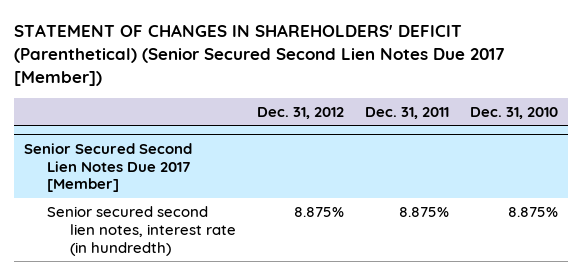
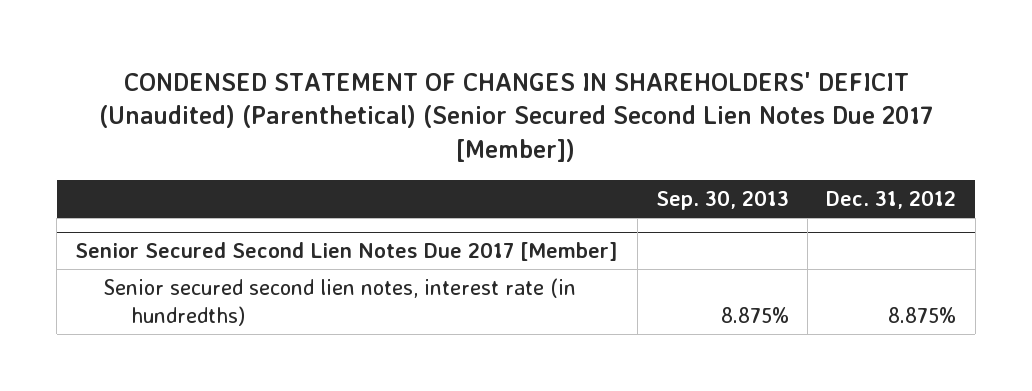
- STATEMENT OF CHANGES IN SHAREHOLDERS' DEFICIT (Parenthetical) (Senior Secured Second Lien Notes Due 2017 [Member])
+ CONDENSED STATEMENT OF CHANGES IN SHAREHOLDERS' DEFICIT (Unaudited) (Parenthetical) (Senior Secured Second Lien Notes Due 2017 [Member])
- | Dec. 31, 2012 | Dec. 31, 2011 | Dec. 31, 2010
+ | Sep. 30, 2013 | Dec. 31, 2012
@ Senior Secured Second Lien Notes Due 2017 [Member]
- Senior secured second lien notes, interest rate (in hundredth) | 8.875% | 8.875% | 8.875%
+ Senior secured second lien notes, interest rate (in hundredths) | 8.875% | 8.875%

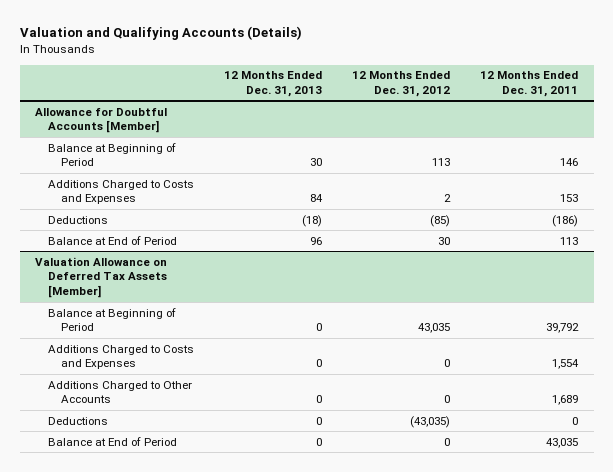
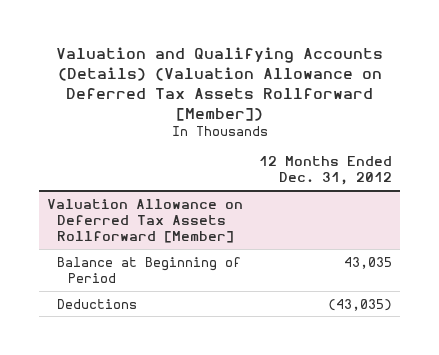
- Valuation and Qualifying Accounts (Details)
+ Valuation and Qualifying Accounts (Details) (Valuation Allowance on Deferred Tax Assets Rollforward [Member])
- | 12 Months Ended Dec. 31, 2013 | 12 Months Ended Dec. 31, 2012 | 12 Months Ended Dec. 31, 2011
+ | 12 Months Ended Dec. 31, 2012
- Allowance for Doubtful Accounts [Member]
- Balance at Beginning of Period | 30 | 113 | 146
- Additions Charged to Costs and Expenses | 84 | 2 | 153
- Deductions | (18) | (85) | (186)
- Balance at End of Period | 96 | 30 | 113
- Valuation Allowance on Deferred Tax Assets [Member]
+ Valuation Allowance on Deferred Tax Assets Rollforward [Member]
- Additions Charged to Costs and Expenses | 0 | 0 | 1,554
- Additions Charged to Other Accounts | 0 | 0 | 1,689
- Balance at End of Period | 0 | 0 | 43,035

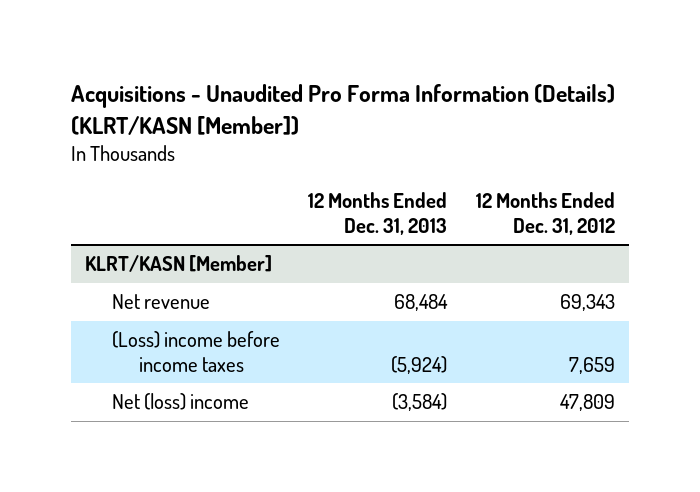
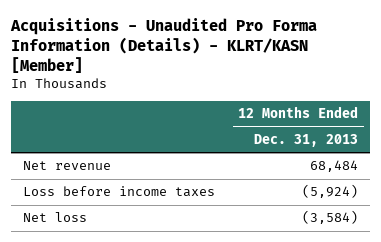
- Acquisitions - Unaudited Pro Forma Information (Details) (KLRT/KASN [Member])
+ Acquisitions - Unaudited Pro Forma Information (Details) - KLRT/KASN [Member]
- | 12 Months Ended Dec. 31, 2013 | 12 Months Ended Dec. 31, 2012
+ | 12 Months Ended Dec. 31, 2013
- KLRT/KASN [Member]
- (Loss) income before income taxes | (5,924) | 7,659
- Net (loss) income | (3,584) | 47,809
+ Loss before income taxes | (5,924)
+ Net loss | (3,584)

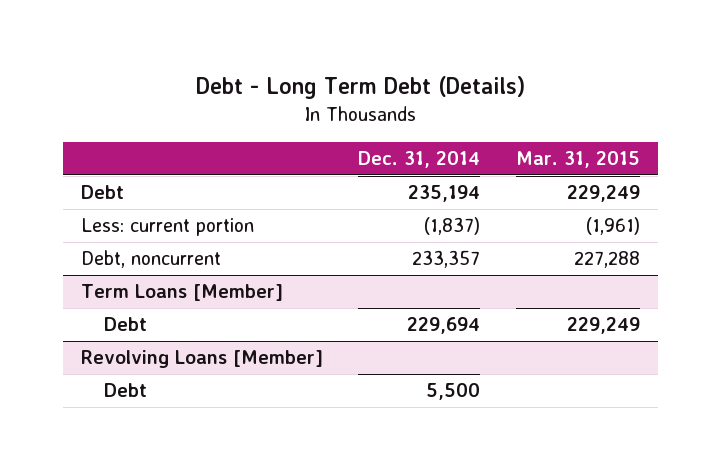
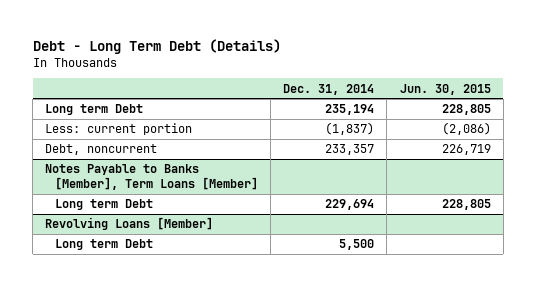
- | Dec. 31, 2014 | Mar. 31, 2015
+ | Dec. 31, 2014 | Jun. 30, 2015
- Debt | 235,194 | 229,249
+ Long term Debt | 235,194 | 228,805
- Term Loans [Member]
- Debt | 229,694 | 229,249
+ Notes Payable to Banks [Member], Term Loans [Member]
+ Long term Debt | 229,694 | 228,805
@ Revolving Loans [Member]
- Debt | 5,500 |
+ Long term Debt | 5,500 |

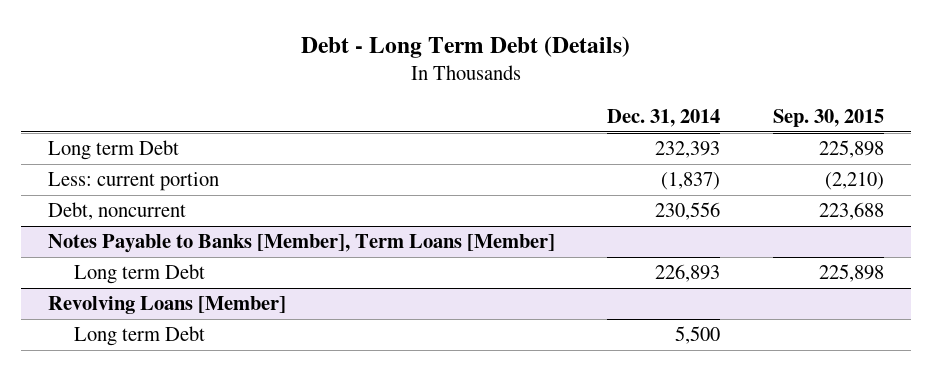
- | Dec. 31, 2014 | Jun. 30, 2015
+ | Dec. 31, 2014 | Sep. 30, 2015
- Long term Debt | 235,194 | 228,805
+ Long term Debt | 232,393 | 225,898
- Debt, noncurrent | 233,357 | 226,719
+ Debt, noncurrent | 230,556 | 223,688
@ Notes Payable to Banks [Member], Term Loans [Member]
- Long term Debt | 229,694 | 228,805
+ Long term Debt | 226,893 | 225,898

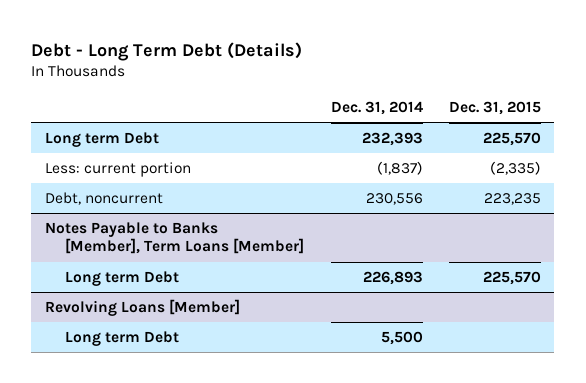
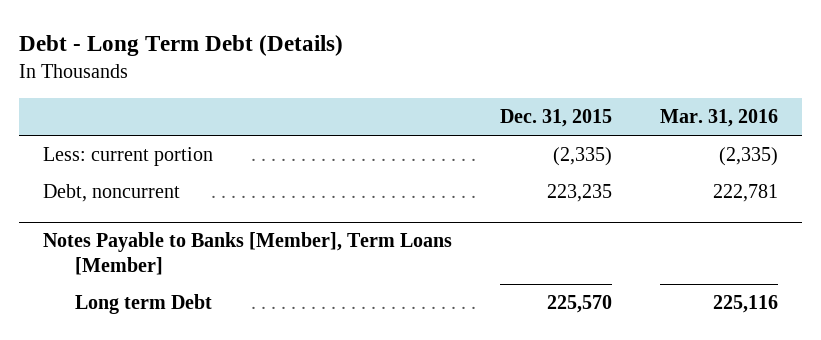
- | Dec. 31, 2014 | Dec. 31, 2015
+ | Dec. 31, 2015 | Mar. 31, 2016
- Long term Debt | 232,393 | 225,570
- Revolving Loans [Member]
- Long term Debt | 5,500 |

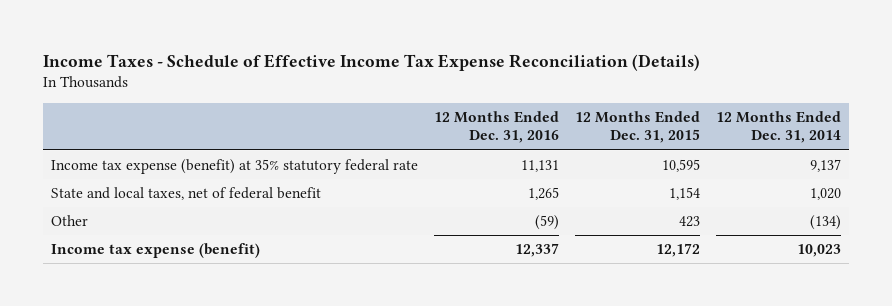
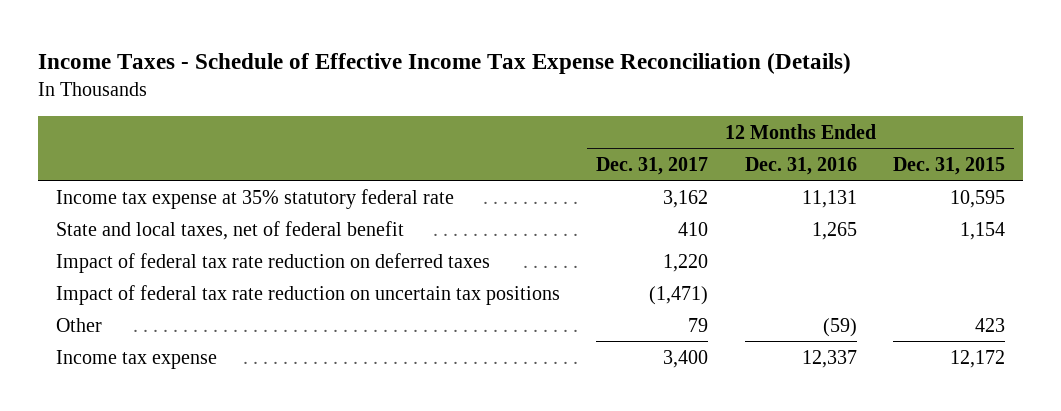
- | 12 Months Ended Dec. 31, 2016 | 12 Months Ended Dec. 31, 2015 | 12 Months Ended Dec. 31, 2014
+ | 12 Months Ended Dec. 31, 2017 | 12 Months Ended Dec. 31, 2016 | 12 Months Ended Dec. 31, 2015
- Income tax expense (benefit) at 35% statutory federal rate | 11,131 | 10,595 | 9,137
+ Income tax expense at 35% statutory federal rate | 3,162 | 11,131 | 10,595
+ Impact of federal tax rate reduction on deferred taxes | 1,220 | |
+ Impact of federal tax rate reduction on uncertain tax positions | (1,471) | |
- Income tax expense (benefit) | 12,337 | 12,172 | 10,023
+ Income tax expense | 3,400 | 12,337 | 12,172

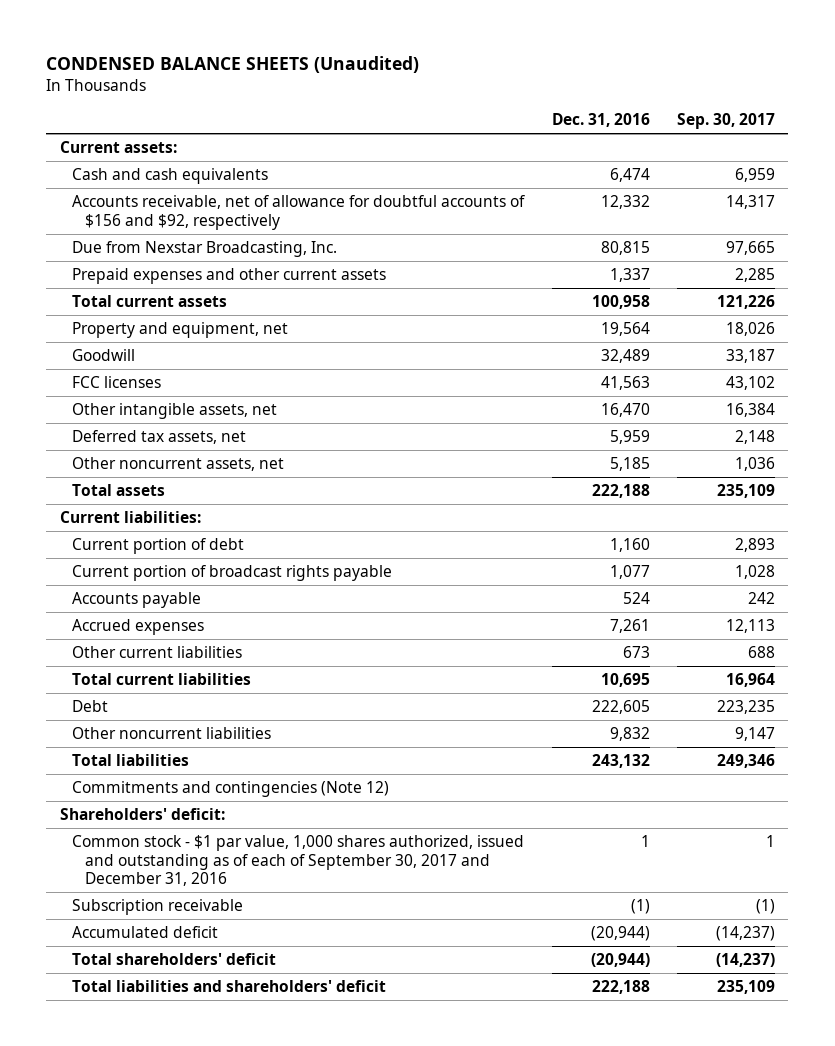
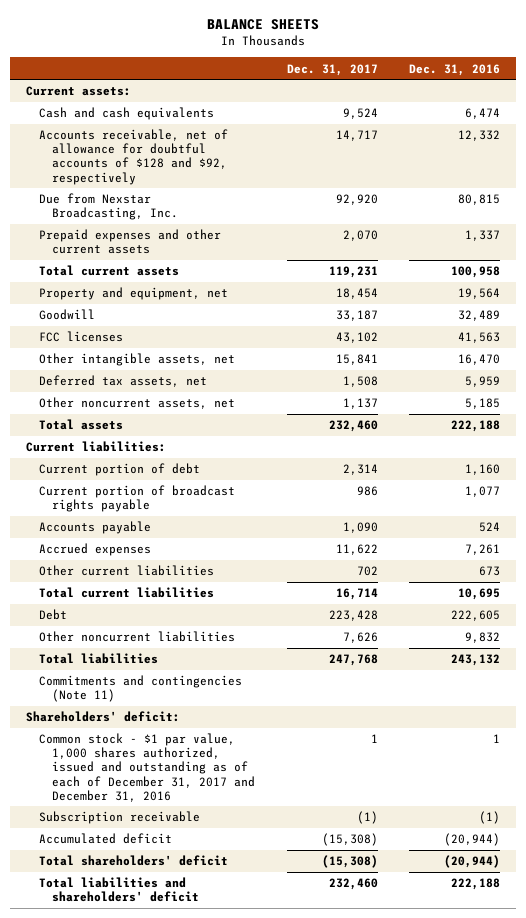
- CONDENSED BALANCE SHEETS (Unaudited)
+ BALANCE SHEETS
- | Dec. 31, 2016 | Sep. 30, 2017
+ | Dec. 31, 2017 | Dec. 31, 2016
- Accounts receivable, net of allowance for doubtful accounts of $156 and $92, respectively | 12,332 | 14,317
+ Accounts receivable, net of allowance for doubtful accounts of $128 and $92, respectively | 14,717 | 12,332
- Commitments and contingencies (Note 12)
+ Commitments and contingencies (Note 11)
- Common stock - $1 par value, 1,000 shares authorized, issued and outstanding as of each of September 30, 2017 and December 31, 2016 | 1 | 1
+ Common stock - $1 par value, 1,000 shares authorized, issued and outstanding as of each of December 31, 2017 and December 31, 2016 | 1 | 1

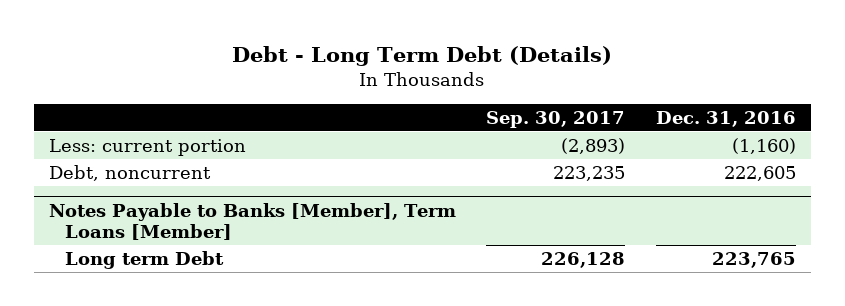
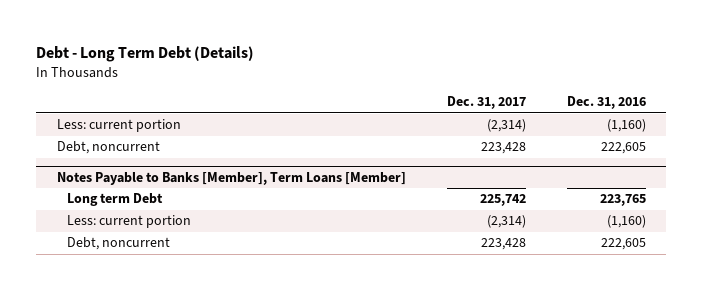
- | Sep. 30, 2017 | Dec. 31, 2016
+ | Dec. 31, 2017 | Dec. 31, 2016
@ Notes Payable to Banks [Member], Term Loans [Member]
+ Less: current portion | (2,314) | (1,160)
+ Debt, noncurrent | 223,428 | 222,605

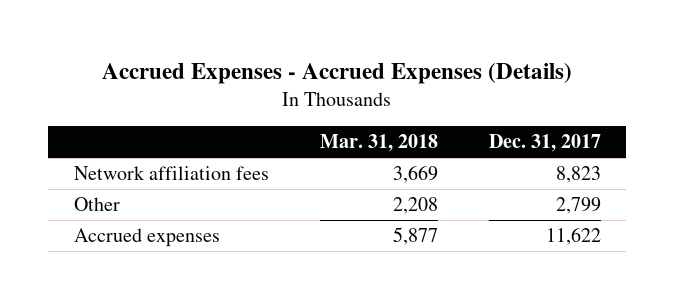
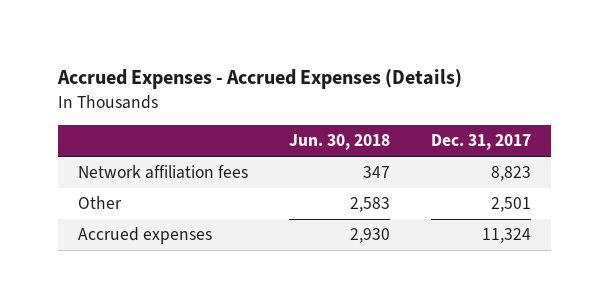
- | Mar. 31, 2018 | Dec. 31, 2017
+ | Jun. 30, 2018 | Dec. 31, 2017
- Other | 2,208 | 2,799
- Accrued expenses | 5,877 | 11,622
+ Other | 2,583 | 2,501
+ Accrued expenses | 2,930 | 11,324

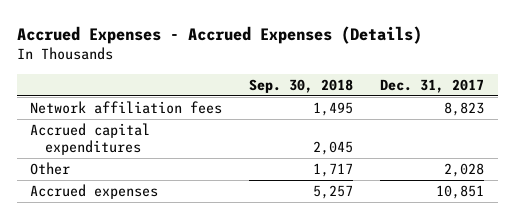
- | Jun. 30, 2018 | Dec. 31, 2017
+ | Sep. 30, 2018 | Dec. 31, 2017
- Other | 2,583 | 2,501
- Accrued expenses | 2,930 | 11,324
+ Accrued capital expenditures | 2,045 |
+ Other | 1,717 | 2,028
+ Accrued expenses | 5,257 | 10,851

